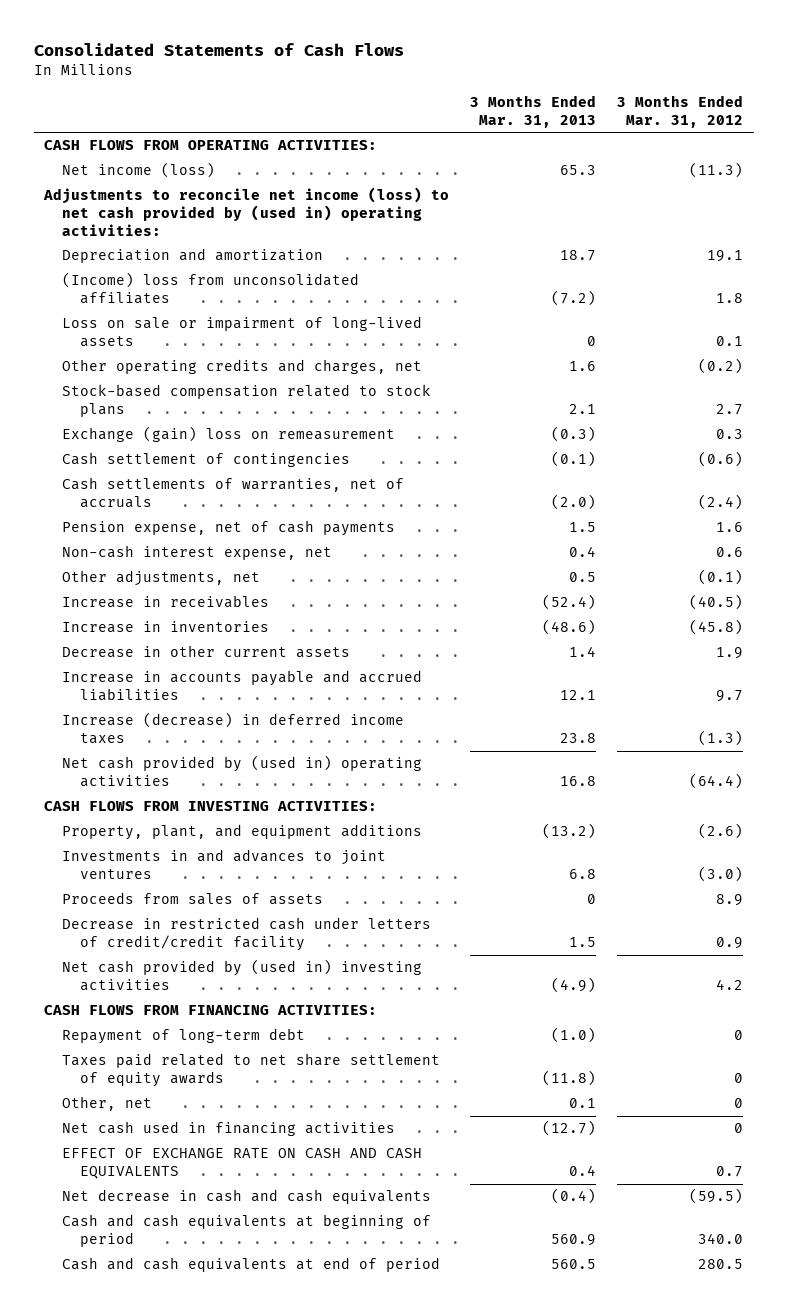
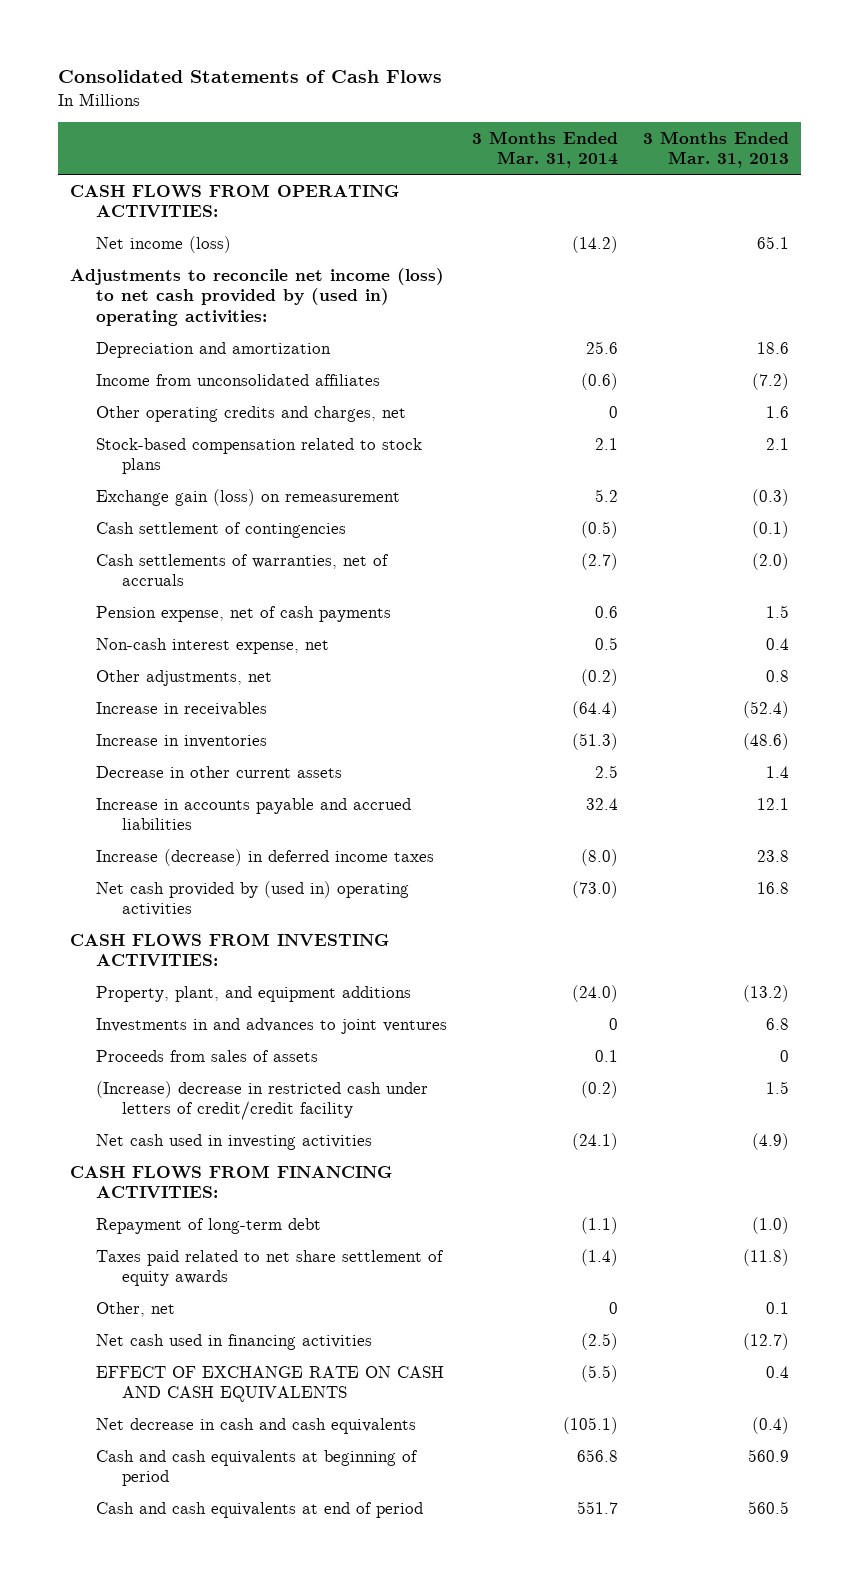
- | 3 Months Ended Mar. 31, 2013 | 3 Months Ended Mar. 31, 2012
+ | 3 Months Ended Mar. 31, 2014 | 3 Months Ended Mar. 31, 2013
- Net income (loss) | 65.3 | (11.3)
+ Net income (loss) | (14.2) | 65.1
- Depreciation and amortization | 18.7 | 19.1
- (Income) loss from unconsolidated affiliates | (7.2) | 1.8
- Loss on sale or impairment of long-lived assets | 0 | 0.1
+ Depreciation and amortization | 25.6 | 18.6
+ Income from unconsolidated affiliates | (0.6) | (7.2)
- Exchange (gain) loss on remeasurement | (0.3) | 0.3
+ Exchange gain (loss) on remeasurement | 5.2 | (0.3)
- Other adjustments, net | 0.5 | (0.1)
+ Other adjustments, net | (0.2) | 0.8
- Decrease in restricted cash under letters of credit/credit facility | 1.5 | 0.9
- Net cash provided by (used in) investing activities | (4.9) | 4.2
+ (Increase) decrease in restricted cash under letters of credit/credit facility | (0.2) | 1.5
+ Net cash used in investing activities | (24.1) | (4.9)

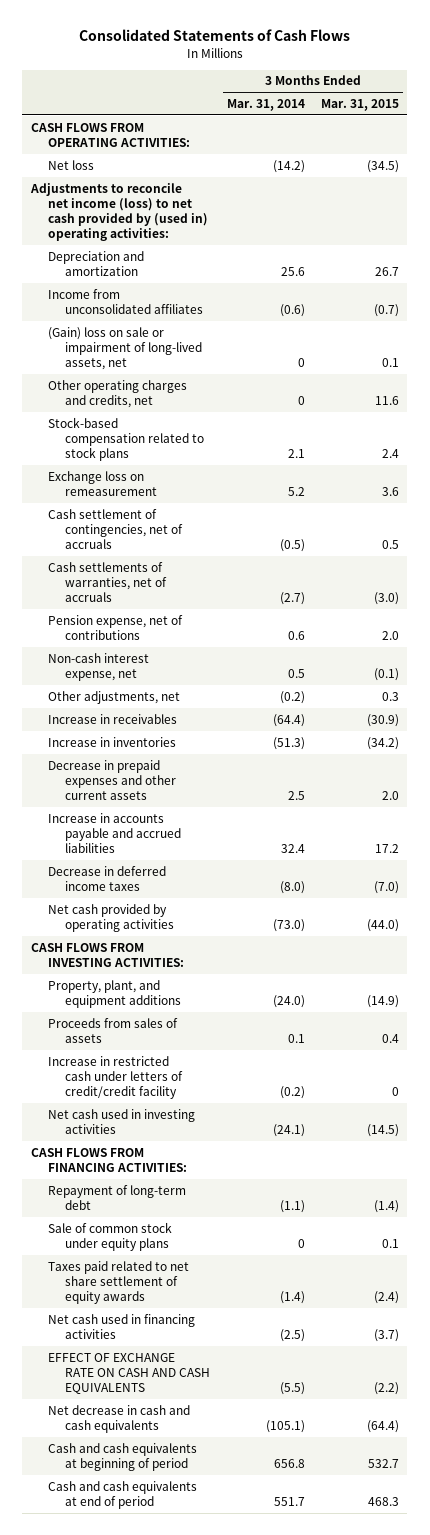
- | 3 Months Ended Mar. 31, 2014 | 3 Months Ended Mar. 31, 2013
+ | 3 Months Ended Mar. 31, 2014 | 3 Months Ended Mar. 31, 2015
- Net income (loss) | (14.2) | 65.1
+ Net loss | (14.2) | (34.5)
- Other operating credits and charges, net | 0 | 1.6
+ (Gain) loss on sale or impairment of long-lived assets, net | 0 | 0.1
+ Other operating charges and credits, net | 0 | 11.6
- Exchange gain (loss) on remeasurement | 5.2 | (0.3)
- Cash settlement of contingencies | (0.5) | (0.1)
+ Exchange loss on remeasurement | 5.2 | 3.6
+ Cash settlement of contingencies, net of accruals | (0.5) | 0.5
- Pension expense, net of cash payments | 0.6 | 1.5
+ Pension expense, net of contributions | 0.6 | 2.0
- Decrease in other current assets | 2.5 | 1.4
+ Decrease in prepaid expenses and other current assets | 2.5 | 2.0
- Increase (decrease) in deferred income taxes | (8.0) | 23.8
- Net cash provided by (used in) operating activities | (73.0) | 16.8
+ Decrease in deferred income taxes | (8.0) | (7.0)
+ Net cash provided by operating activities | (73.0) | (44.0)
- Investments in and advances to joint ventures | 0 | 6.8
- (Increase) decrease in restricted cash under letters of credit/credit facility | (0.2) | 1.5
+ Increase in restricted cash under letters of credit/credit facility | (0.2) | 0
+ Sale of common stock under equity plans | 0 | 0.1
- Other, net | 0 | 0.1

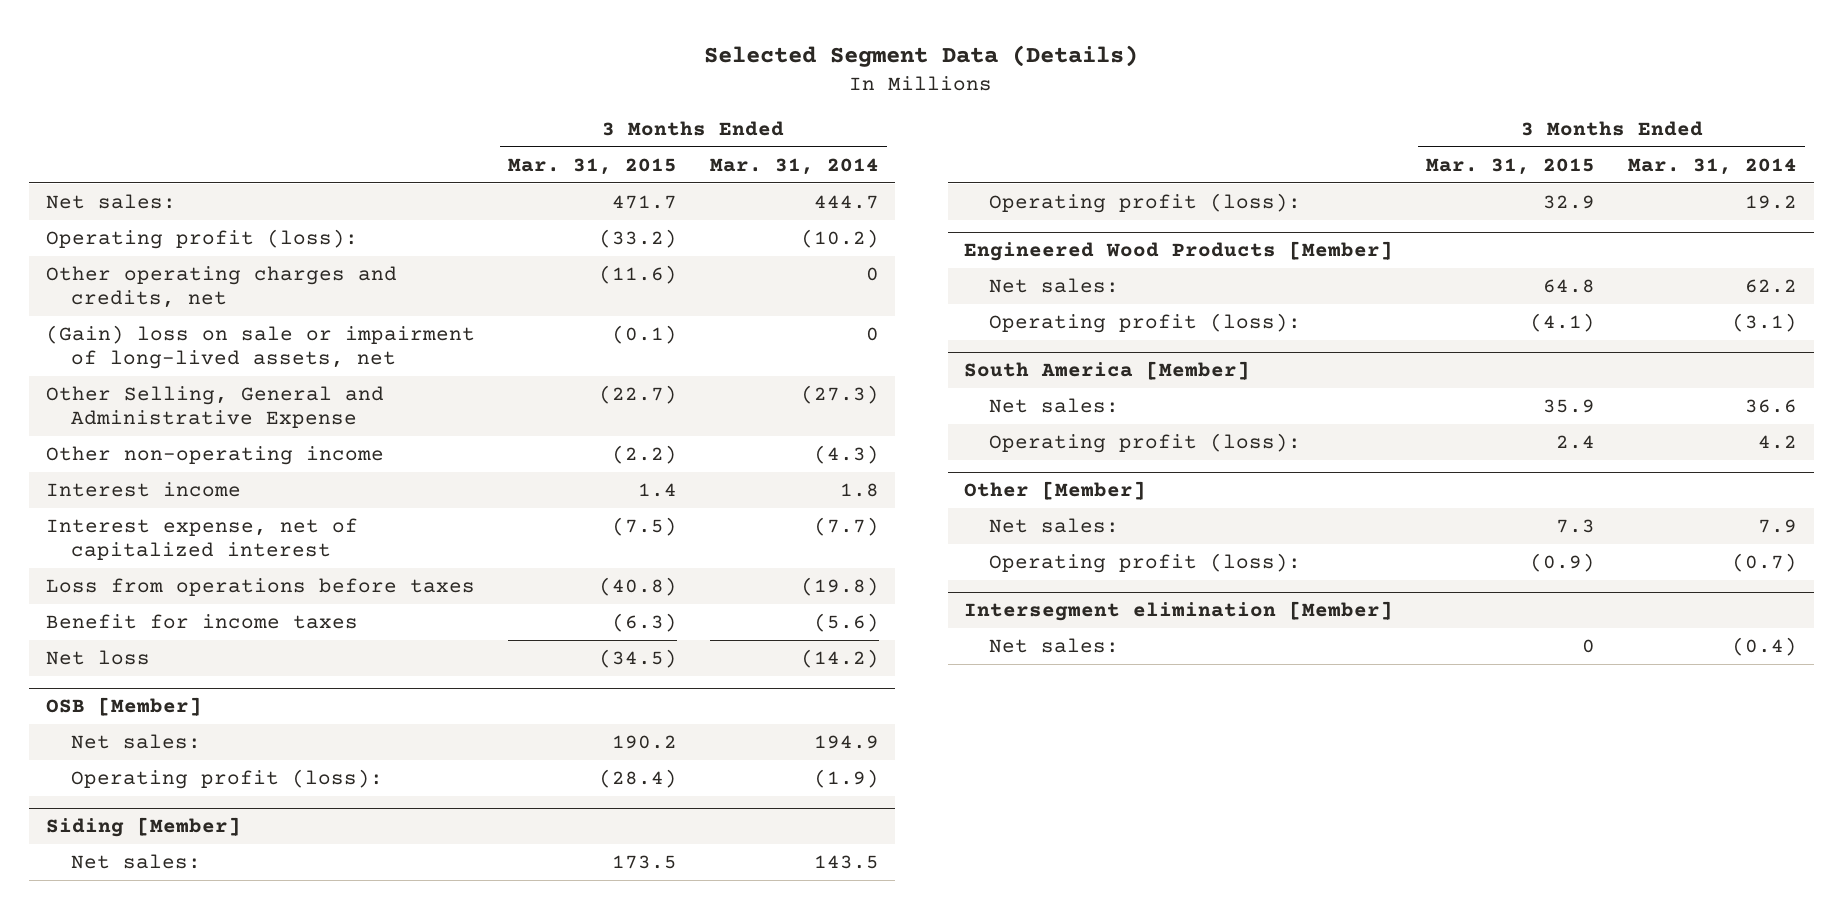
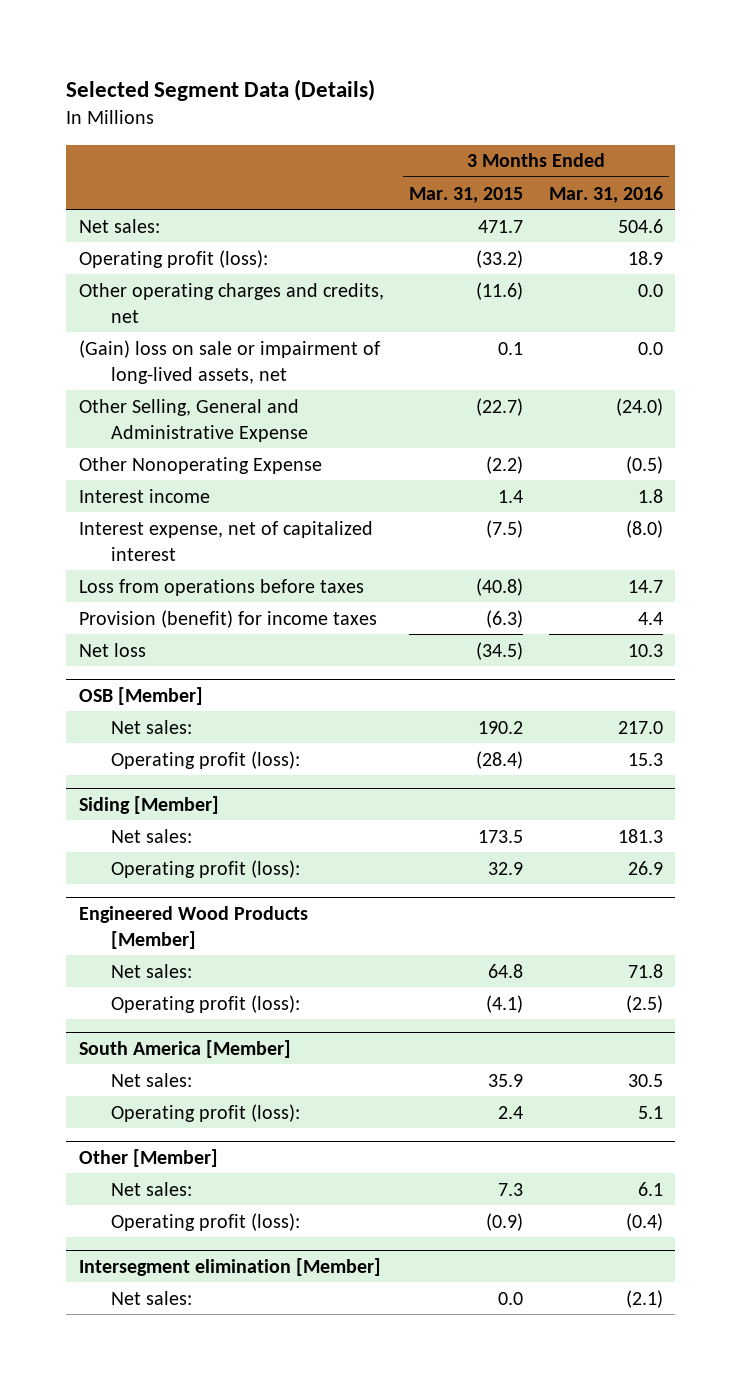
- | 3 Months Ended Mar. 31, 2015 | 3 Months Ended Mar. 31, 2014
+ | 3 Months Ended Mar. 31, 2015 | 3 Months Ended Mar. 31, 2016
- (Gain) loss on sale or impairment of long-lived assets, net | (0.1) | 0
+ (Gain) loss on sale or impairment of long-lived assets, net | 0.1 | 0.0
- Other non-operating income | (2.2) | (4.3)
+ Other Nonoperating Expense | (2.2) | (0.5)
- Benefit for income taxes | (6.3) | (5.6)
+ Provision (benefit) for income taxes | (6.3) | 4.4
@ Intersegment elimination [Member]
- Net sales: | 0 | (0.4)
+ Net sales: | 0.0 | (2.1)

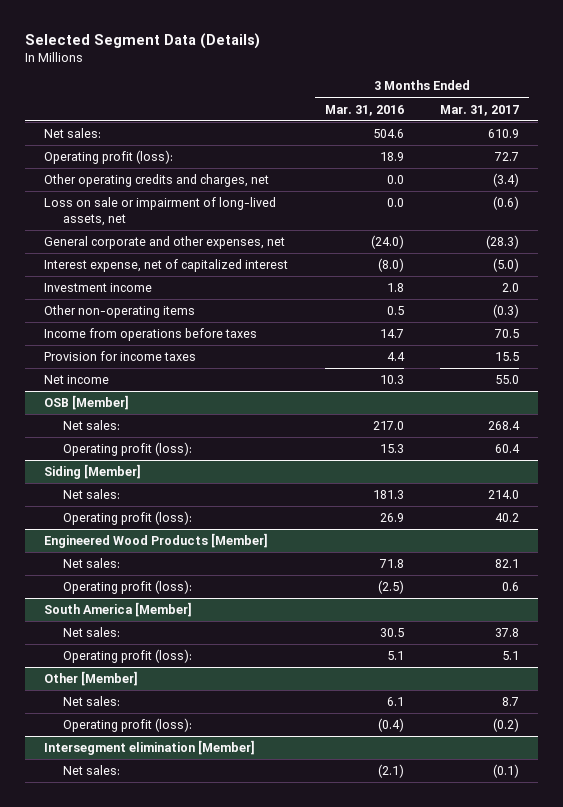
- | 3 Months Ended Mar. 31, 2015 | 3 Months Ended Mar. 31, 2016
+ | 3 Months Ended Mar. 31, 2016 | 3 Months Ended Mar. 31, 2017
- Other operating charges and credits, net | (11.6) | 0.0
- (Gain) loss on sale or impairment of long-lived assets, net | 0.1 | 0.0
- Other Selling, General and Administrative Expense | (22.7) | (24.0)
- Other Nonoperating Expense | (2.2) | (0.5)
- Interest income | 1.4 | 1.8
+ Other operating credits and charges, net | 0.0 | (3.4)
+ Loss on sale or impairment of long-lived assets, net | 0.0 | (0.6)
+ General corporate and other expenses, net | (24.0) | (28.3)
- Loss from operations before taxes | (40.8) | 14.7
- Provision (benefit) for income taxes | (6.3) | 4.4
- Net loss | (34.5) | 10.3
+ Investment income | 1.8 | 2.0
+ Other non-operating items | 0.5 | (0.3)
+ Income from operations before taxes | 14.7 | 70.5
+ Provision for income taxes | 4.4 | 15.5
+ Net income | 10.3 | 55.0

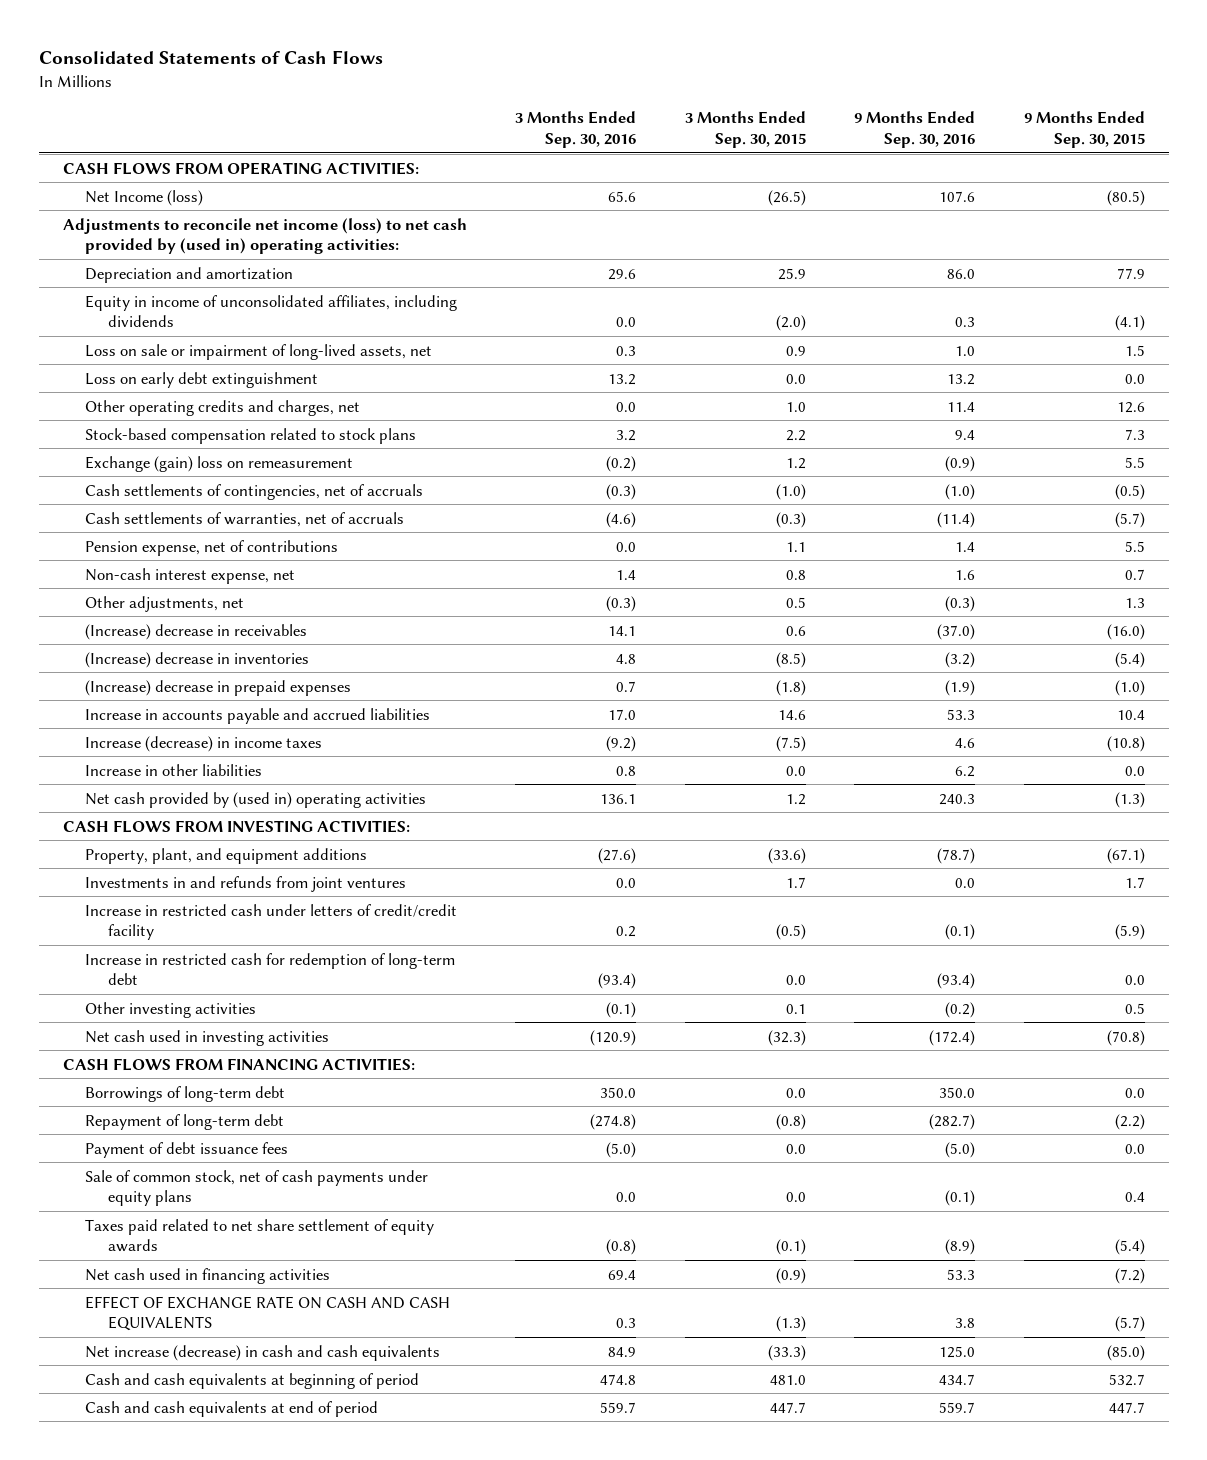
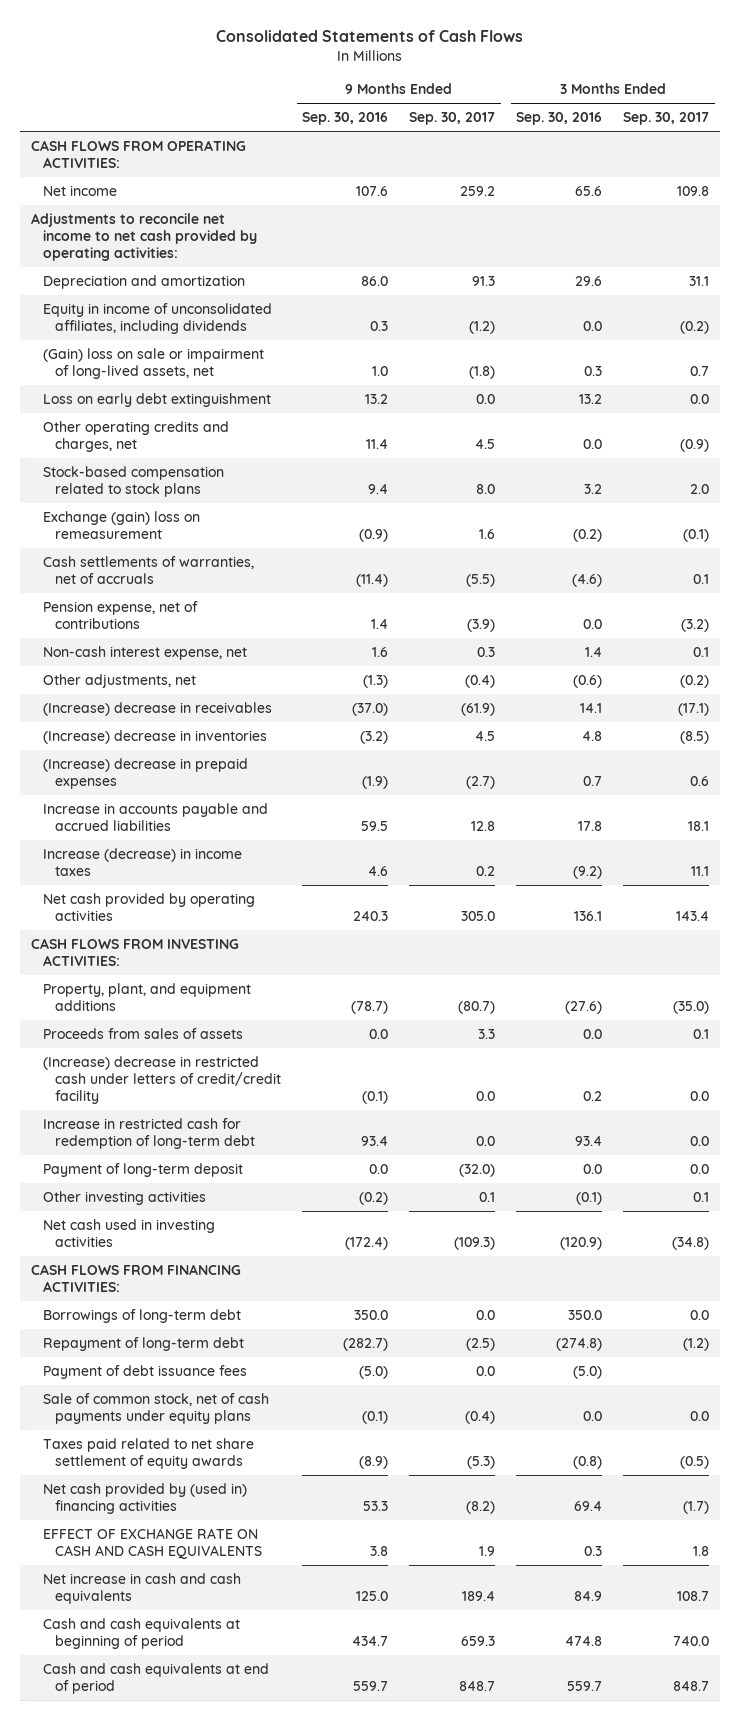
- | 3 Months Ended Sep. 30, 2016 | 3 Months Ended Sep. 30, 2015 | 9 Months Ended Sep. 30, 2016 | 9 Months Ended Sep. 30, 2015
+ | 9 Months Ended Sep. 30, 2016 | 9 Months Ended Sep. 30, 2017 | 3 Months Ended Sep. 30, 2016 | 3 Months Ended Sep. 30, 2017
- Net Income (loss) | 65.6 | (26.5) | 107.6 | (80.5)
- Adjustments to reconcile net income (loss) to net cash provided by (used in) operating activities:
+ Net income | 107.6 | 259.2 | 65.6 | 109.8
+ Adjustments to reconcile net income to net cash provided by operating activities:
- Loss on sale or impairment of long-lived assets, net | 0.3 | 0.9 | 1.0 | 1.5
+ (Gain) loss on sale or impairment of long-lived assets, net | 1.0 | (1.8) | 0.3 | 0.7
- Cash settlements of contingencies, net of accruals | (0.3) | (1.0) | (1.0) | (0.5)
- Other adjustments, net | (0.3) | 0.5 | (0.3) | 1.3
+ Other adjustments, net | (1.3) | (0.4) | (0.6) | (0.2)
- Increase in accounts payable and accrued liabilities | 17.0 | 14.6 | 53.3 | 10.4
+ Increase in accounts payable and accrued liabilities | 59.5 | 12.8 | 17.8 | 18.1
- Increase in other liabilities | 0.8 | 0.0 | 6.2 | 0.0
- Net cash provided by (used in) operating activities | 136.1 | 1.2 | 240.3 | (1.3)
+ Net cash provided by operating activities | 240.3 | 305.0 | 136.1 | 143.4
- Investments in and refunds from joint ventures | 0.0 | 1.7 | 0.0 | 1.7
- Increase in restricted cash under letters of credit/credit facility | 0.2 | (0.5) | (0.1) | (5.9)
- Increase in restricted cash for redemption of long-term debt | (93.4) | 0.0 | (93.4) | 0.0
+ Proceeds from sales of assets | 0.0 | 3.3 | 0.0 | 0.1
+ (Increase) decrease in restricted cash under letters of credit/credit facility | (0.1) | 0.0 | 0.2 | 0.0
+ Increase in restricted cash for redemption of long-term debt | 93.4 | 0.0 | 93.4 | 0.0
+ Payment of long-term deposit | 0.0 | (32.0) | 0.0 | 0.0
- Net cash used in financing activities | 69.4 | (0.9) | 53.3 | (7.2)
+ Net cash provided by (used in) financing activities | 53.3 | (8.2) | 69.4 | (1.7)
- Net increase (decrease) in cash and cash equivalents | 84.9 | (33.3) | 125.0 | (85.0)
+ Net increase in cash and cash equivalents | 125.0 | 189.4 | 84.9 | 108.7

